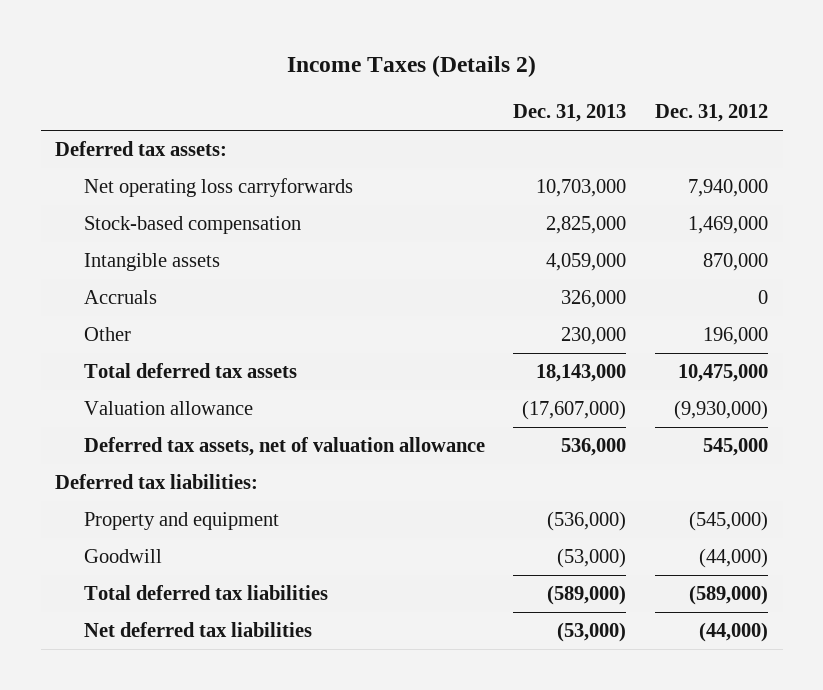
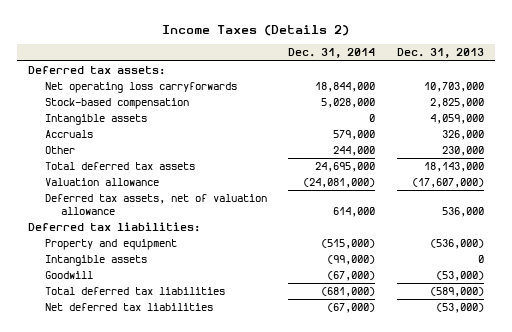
- | Dec. 31, 2013 | Dec. 31, 2012
+ | Dec. 31, 2014 | Dec. 31, 2013
+ Intangible assets | (99,000) | 0

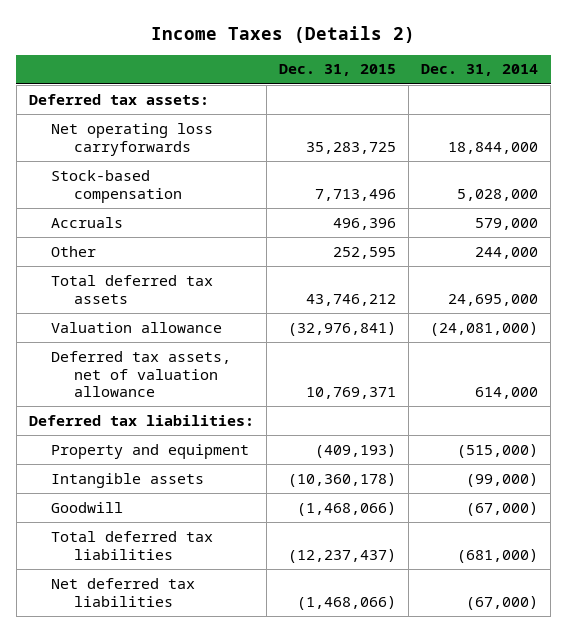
- | Dec. 31, 2014 | Dec. 31, 2013
+ | Dec. 31, 2015 | Dec. 31, 2014
- Intangible assets | 0 | 4,059,000

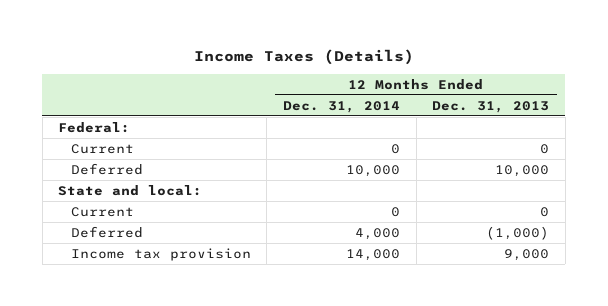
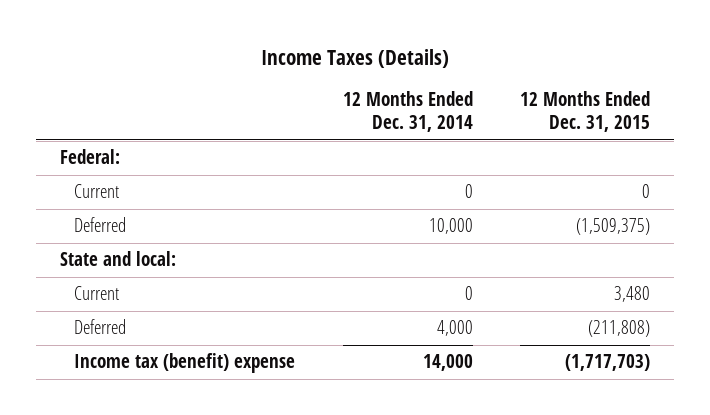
- | 12 Months Ended Dec. 31, 2014 | 12 Months Ended Dec. 31, 2013
+ | 12 Months Ended Dec. 31, 2014 | 12 Months Ended Dec. 31, 2015
- Income tax provision | 14,000 | 9,000
+ Income tax (benefit) expense | 14,000 | (1,717,703)

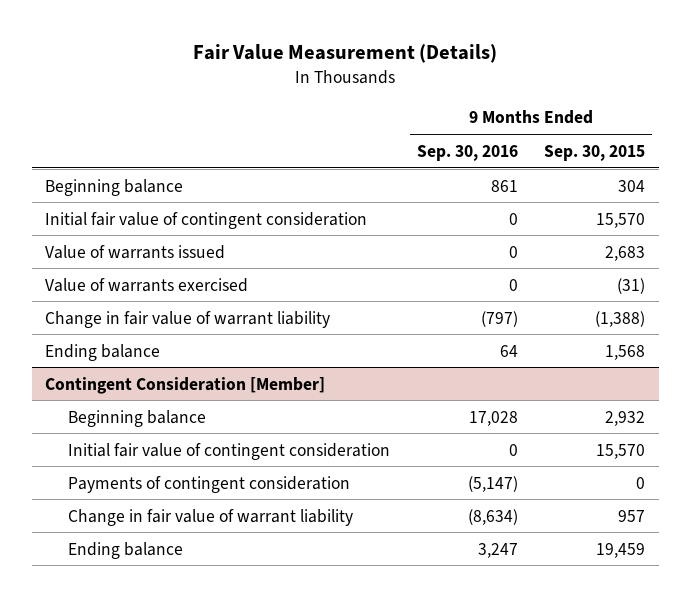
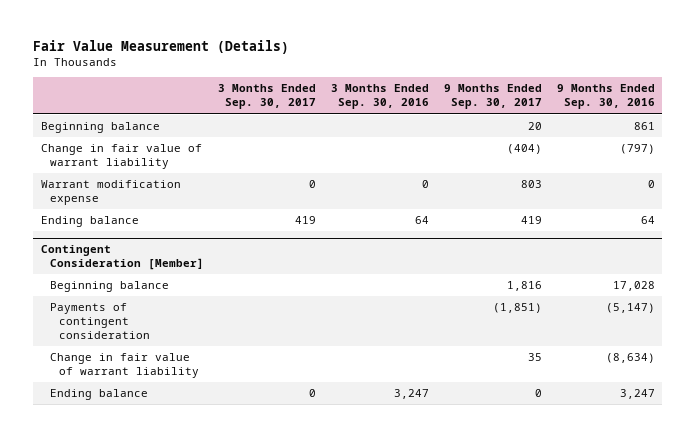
- | 9 Months Ended Sep. 30, 2016 | 9 Months Ended Sep. 30, 2015
+ | 3 Months Ended Sep. 30, 2017 | 3 Months Ended Sep. 30, 2016 | 9 Months Ended Sep. 30, 2017 | 9 Months Ended Sep. 30, 2016
- Initial fair value of contingent consideration | 0 | 15,570
- Value of warrants issued | 0 | 2,683
- Value of warrants exercised | 0 | (31)
+ Warrant modification expense | 0 | 0 | 803 | 0
@ Contingent Consideration [Member]
- Initial fair value of contingent consideration | 0 | 15,570

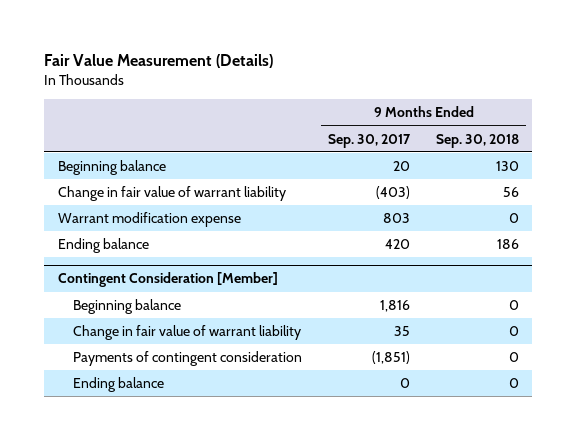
- | 3 Months Ended Sep. 30, 2017 | 3 Months Ended Sep. 30, 2016 | 9 Months Ended Sep. 30, 2017 | 9 Months Ended Sep. 30, 2016
+ | 9 Months Ended Sep. 30, 2017 | 9 Months Ended Sep. 30, 2018
- Change in fair value of warrant liability | | | (404) | (797)
+ Change in fair value of warrant liability | (403) | 56
- Ending balance | 419 | 64 | 419 | 64
+ Ending balance | 420 | 186
@ Contingent Consideration [Member]
moved down: Payments of contingent consideration | (1,851) | 0

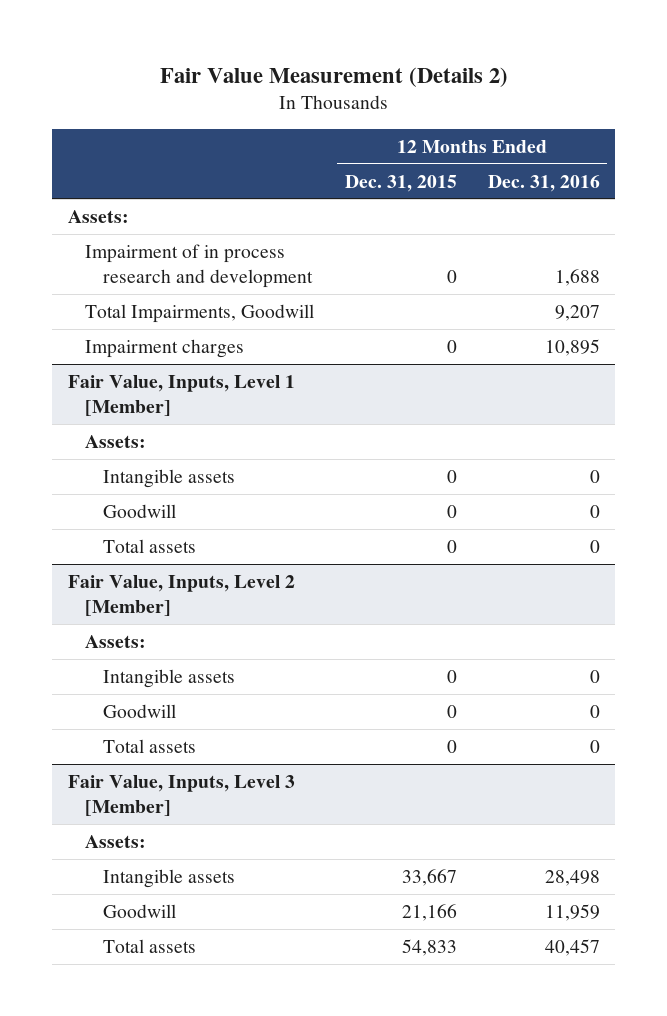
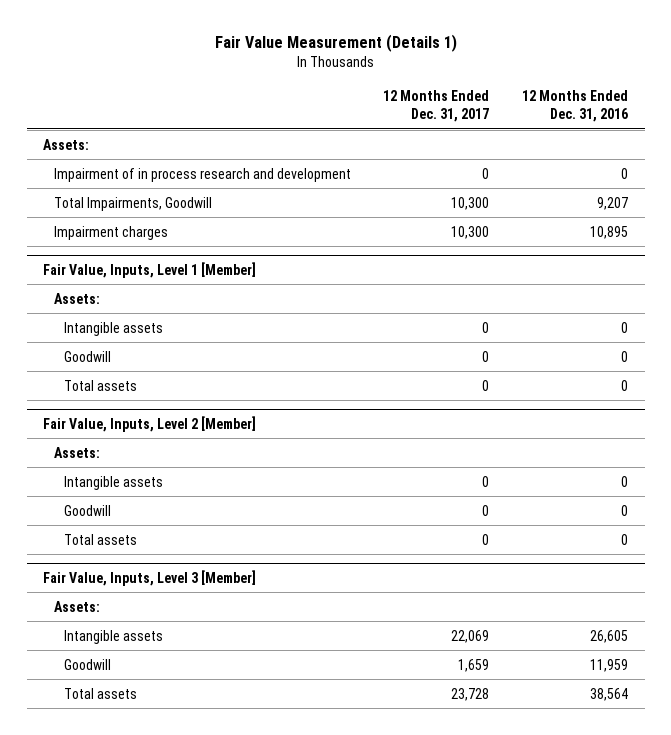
- Fair Value Measurement (Details 2)
+ Fair Value Measurement (Details 1)
- | 12 Months Ended Dec. 31, 2015 | 12 Months Ended Dec. 31, 2016
+ | 12 Months Ended Dec. 31, 2017 | 12 Months Ended Dec. 31, 2016
- Impairment of in process research and development | 0 | 1,688
+ Impairment of in process research and development | 0 | 0
@ Fair Value, Inputs, Level 3 [Member]
- Intangible assets | 33,667 | 28,498
+ Intangible assets | 22,069 | 26,605
- Total assets | 54,833 | 40,457
+ Total assets | 23,728 | 38,564

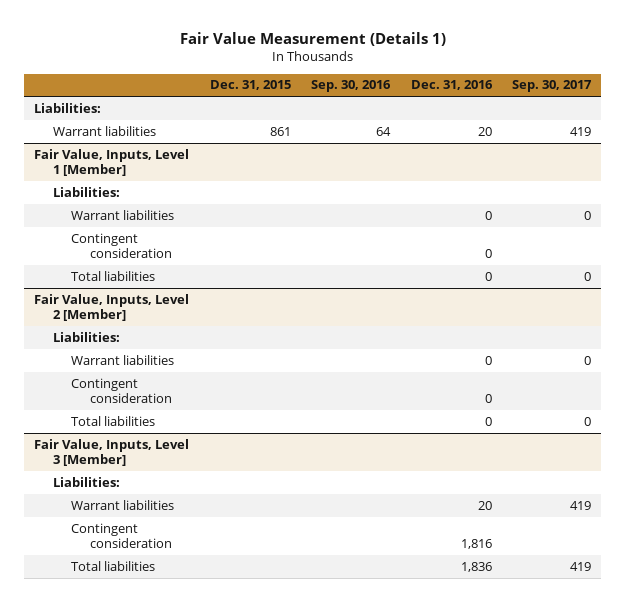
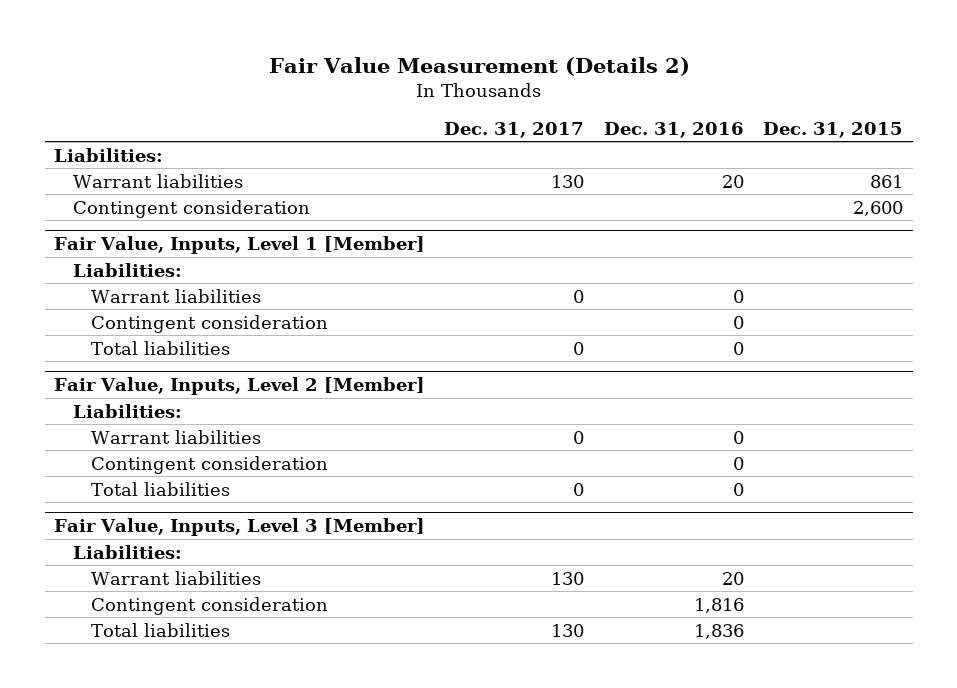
- Fair Value Measurement (Details 1)
+ Fair Value Measurement (Details 2)
- | Dec. 31, 2015 | Sep. 30, 2016 | Dec. 31, 2016 | Sep. 30, 2017
+ | Dec. 31, 2017 | Dec. 31, 2016 | Dec. 31, 2015
+ Contingent consideration | | | 2,600

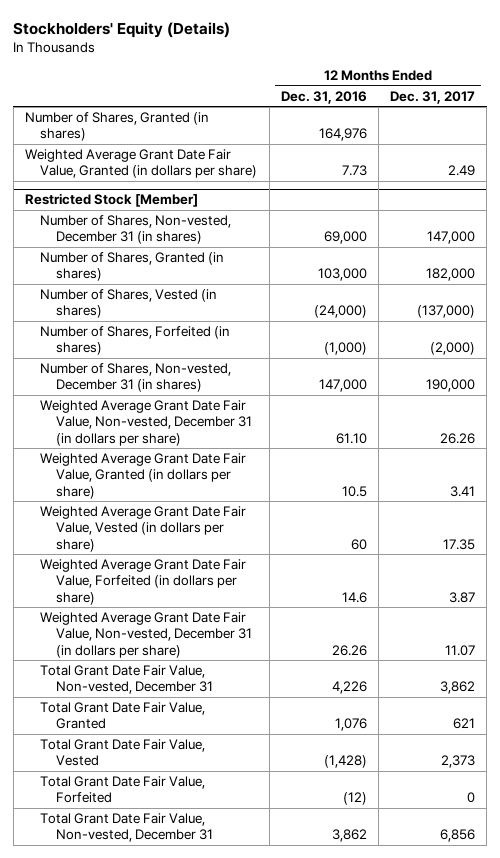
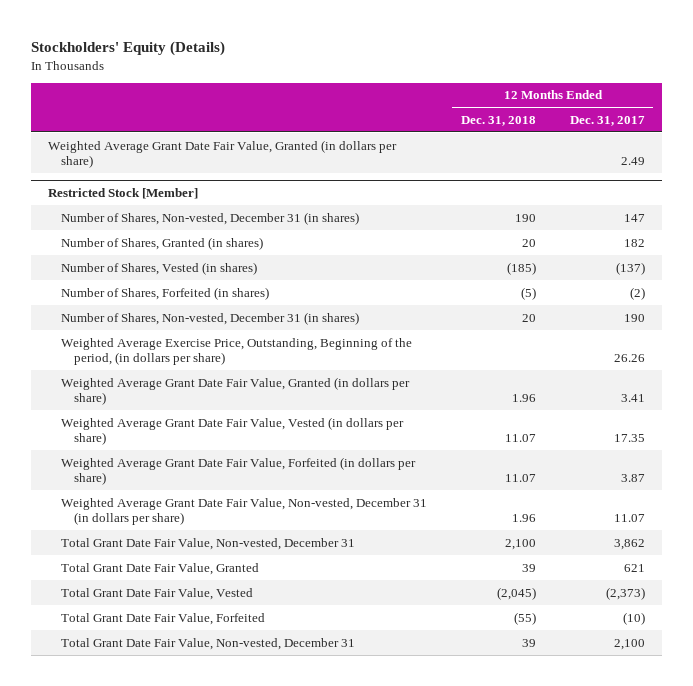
- | 12 Months Ended Dec. 31, 2016 | 12 Months Ended Dec. 31, 2017
+ | 12 Months Ended Dec. 31, 2018 | 12 Months Ended Dec. 31, 2017
- Number of Shares, Granted (in shares) | 164,976 |
@ Restricted Stock [Member]
- Number of Shares, Non-vested, December 31 (in shares) | 69,000 | 147,000
- Number of Shares, Granted (in shares) | 103,000 | 182,000
- Number of Shares, Vested (in shares) | (24,000) | (137,000)
- Number of Shares, Forfeited (in shares) | (1,000) | (2,000)
- Number of Shares, Non-vested, December 31 (in shares) | 147,000 | 190,000
- Weighted Average Grant Date Fair Value, Non-vested, December 31 (in dollars per share) | 61.10 | 26.26
+ Number of Shares, Non-vested, December 31 (in shares) | 190 | 147
+ Number of Shares, Granted (in shares) | 20 | 182
+ Number of Shares, Vested (in shares) | (185) | (137)
+ Number of Shares, Forfeited (in shares) | (5) | (2)
+ Number of Shares, Non-vested, December 31 (in shares) | 20 | 190
+ Weighted Average Exercise Price, Outstanding, Beginning of the period, (in dollars per share) | | 26.26
- Total Grant Date Fair Value, Vested | (1,428) | 2,373
- Total Grant Date Fair Value, Forfeited | (12) | 0
- Total Grant Date Fair Value, Non-vested, December 31 | 3,862 | 6,856
+ Total Grant Date Fair Value, Vested | (2,045) | (2,373)
+ Total Grant Date Fair Value, Forfeited | (55) | (10)
+ Total Grant Date Fair Value, Non-vested, December 31 | 39 | 2,100

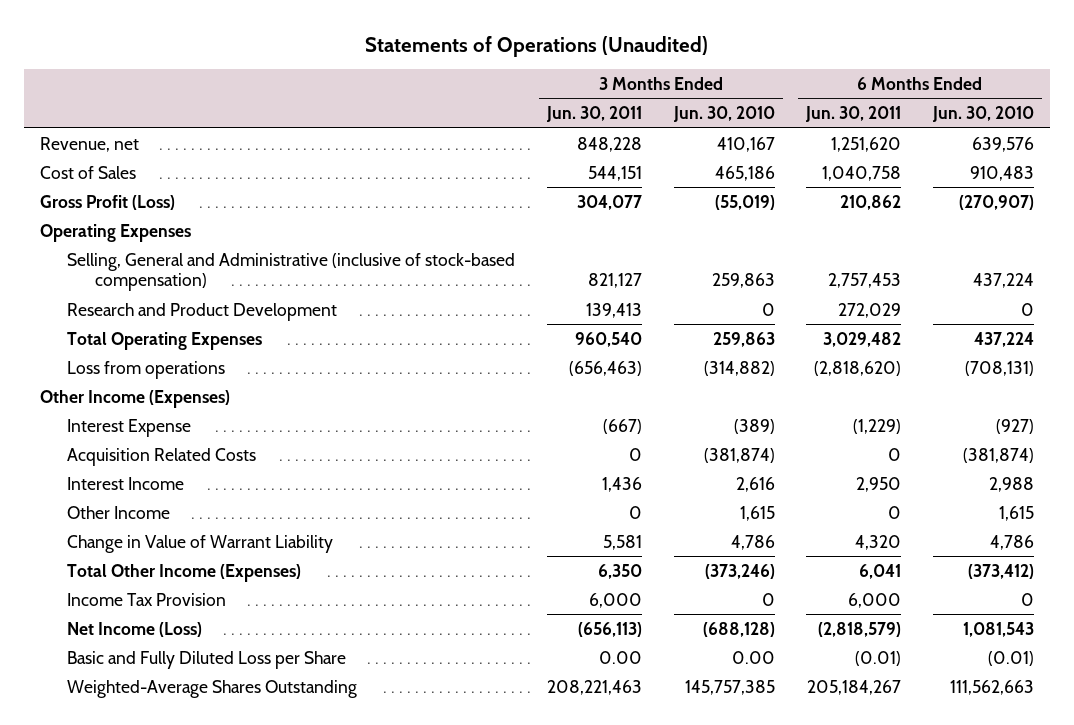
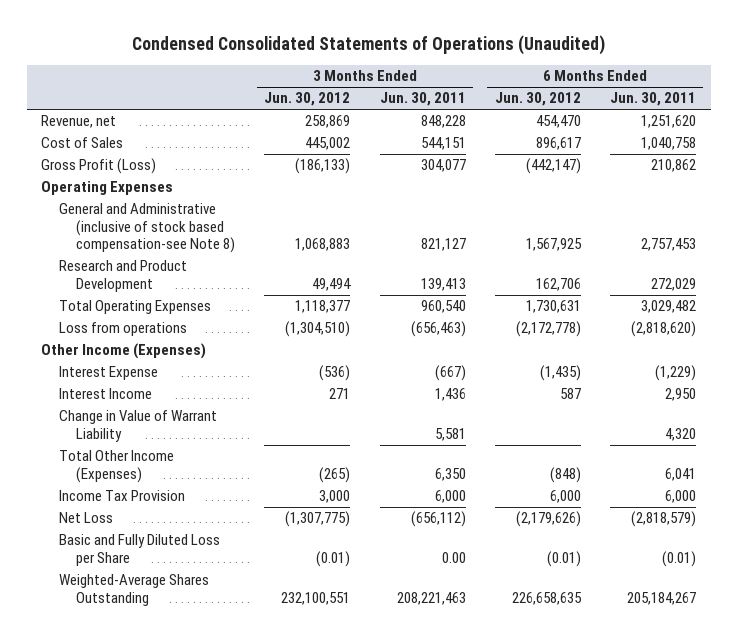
- Statements of Operations (Unaudited)
+ Condensed Consolidated Statements of Operations (Unaudited)
- | 3 Months Ended Jun. 30, 2011 | 3 Months Ended Jun. 30, 2010 | 6 Months Ended Jun. 30, 2011 | 6 Months Ended Jun. 30, 2010
+ | 3 Months Ended Jun. 30, 2012 | 3 Months Ended Jun. 30, 2011 | 6 Months Ended Jun. 30, 2012 | 6 Months Ended Jun. 30, 2011
- Selling, General and Administrative (inclusive of stock-based compensation) | 821,127 | 259,863 | 2,757,453 | 437,224
+ General and Administrative (inclusive of stock based compensation-see Note 8) | 1,068,883 | 821,127 | 1,567,925 | 2,757,453
- Acquisition Related Costs | 0 | (381,874) | 0 | (381,874)
- Other Income | 0 | 1,615 | 0 | 1,615
- Net Income (Loss) | (656,113) | (688,128) | (2,818,579) | 1,081,543
+ Net Loss | (1,307,775) | (656,112) | (2,179,626) | (2,818,579)

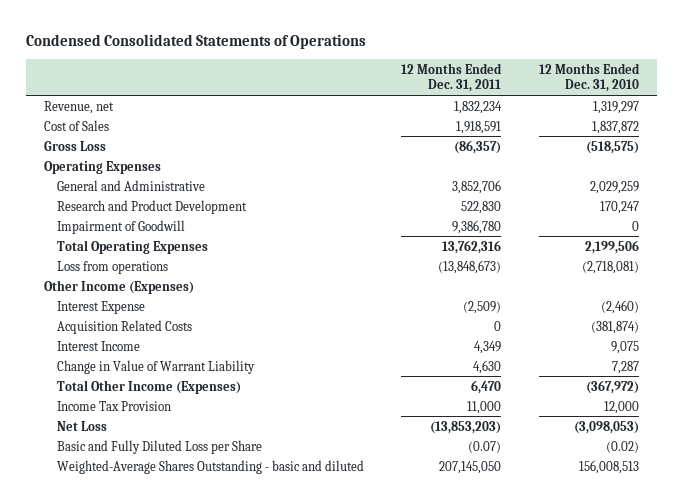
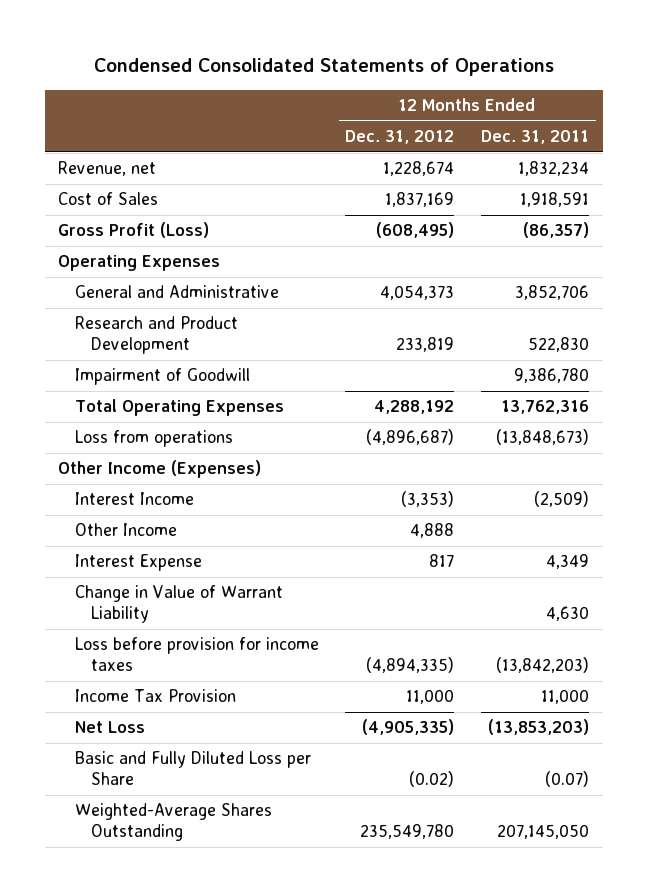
- | 12 Months Ended Dec. 31, 2011 | 12 Months Ended Dec. 31, 2010
+ | 12 Months Ended Dec. 31, 2012 | 12 Months Ended Dec. 31, 2011
- Gross Loss | (86,357) | (518,575)
+ Gross Profit (Loss) | (608,495) | (86,357)
- Interest Expense | (2,509) | (2,460)
- Acquisition Related Costs | 0 | (381,874)
- Interest Income | 4,349 | 9,075
+ Interest Income | (3,353) | (2,509)
+ Other Income | 4,888 |
+ Interest Expense | 817 | 4,349
- Total Other Income (Expenses) | 6,470 | (367,972)
+ Loss before provision for income taxes | (4,894,335) | (13,842,203)
- Weighted-Average Shares Outstanding - basic and diluted | 207,145,050 | 156,008,513
+ Weighted-Average Shares Outstanding | 235,549,780 | 207,145,050

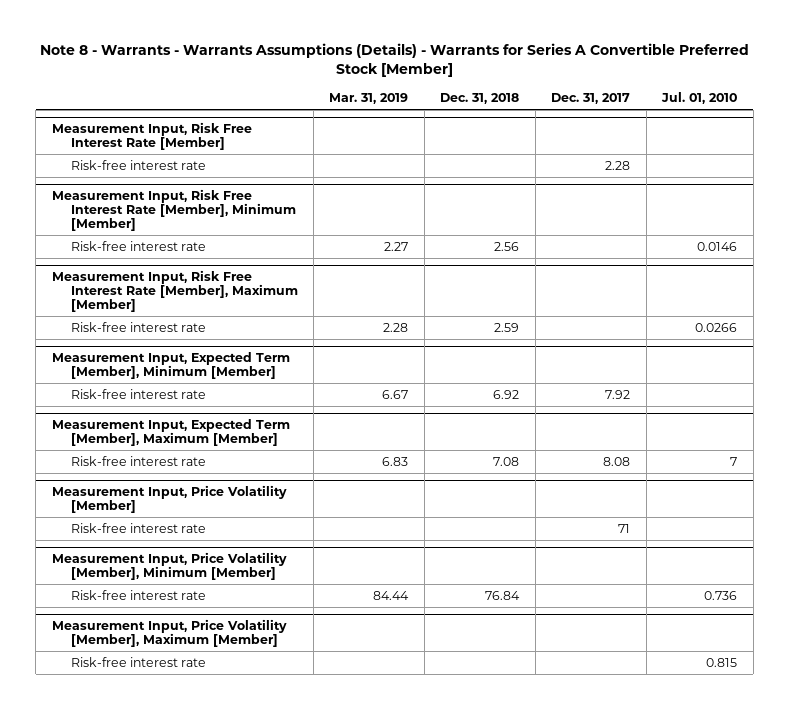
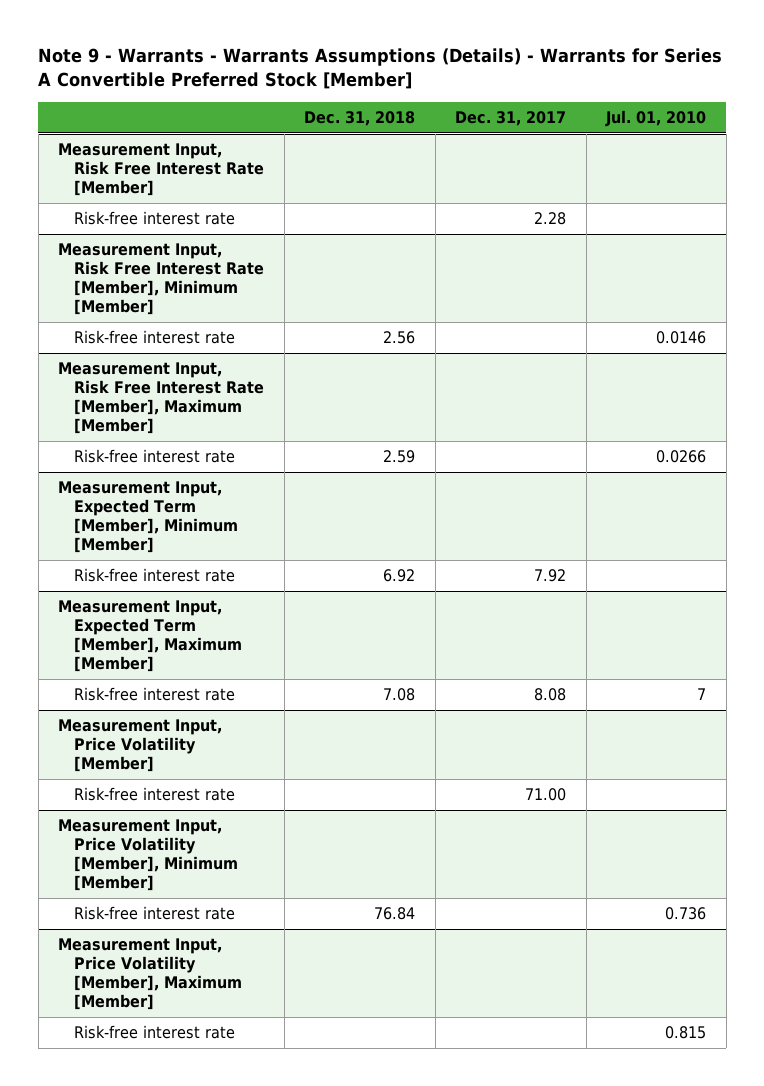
- Note 8 - Warrants - Warrants Assumptions (Details) - Warrants for Series A Convertible Preferred Stock [Member]
+ Note 9 - Warrants - Warrants Assumptions (Details) - Warrants for Series A Convertible Preferred Stock [Member]
- | Mar. 31, 2019 | Dec. 31, 2018 | Dec. 31, 2017 | Jul. 01, 2010
+ | Dec. 31, 2018 | Dec. 31, 2017 | Jul. 01, 2010
@ Measurement Input, Price Volatility [Member]
- Risk-free interest rate | | | 71 |
+ Risk-free interest rate | | 71.00 |

